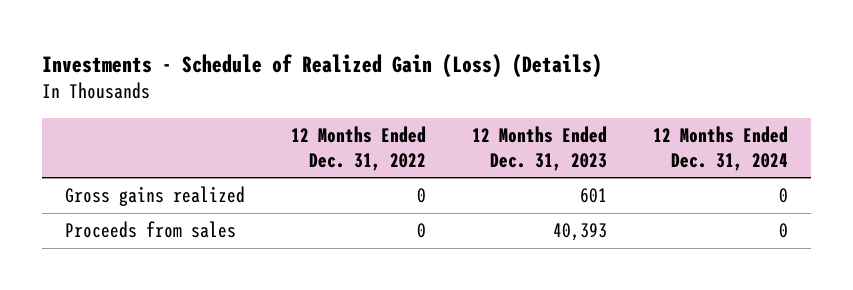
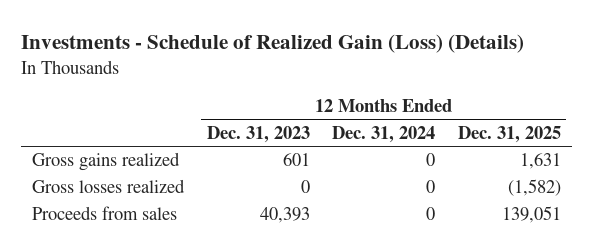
- | 12 Months Ended Dec. 31, 2022 | 12 Months Ended Dec. 31, 2023 | 12 Months Ended Dec. 31, 2024
+ | 12 Months Ended Dec. 31, 2023 | 12 Months Ended Dec. 31, 2024 | 12 Months Ended Dec. 31, 2025
+ Gross losses realized | 0 | 0 | (1,582)

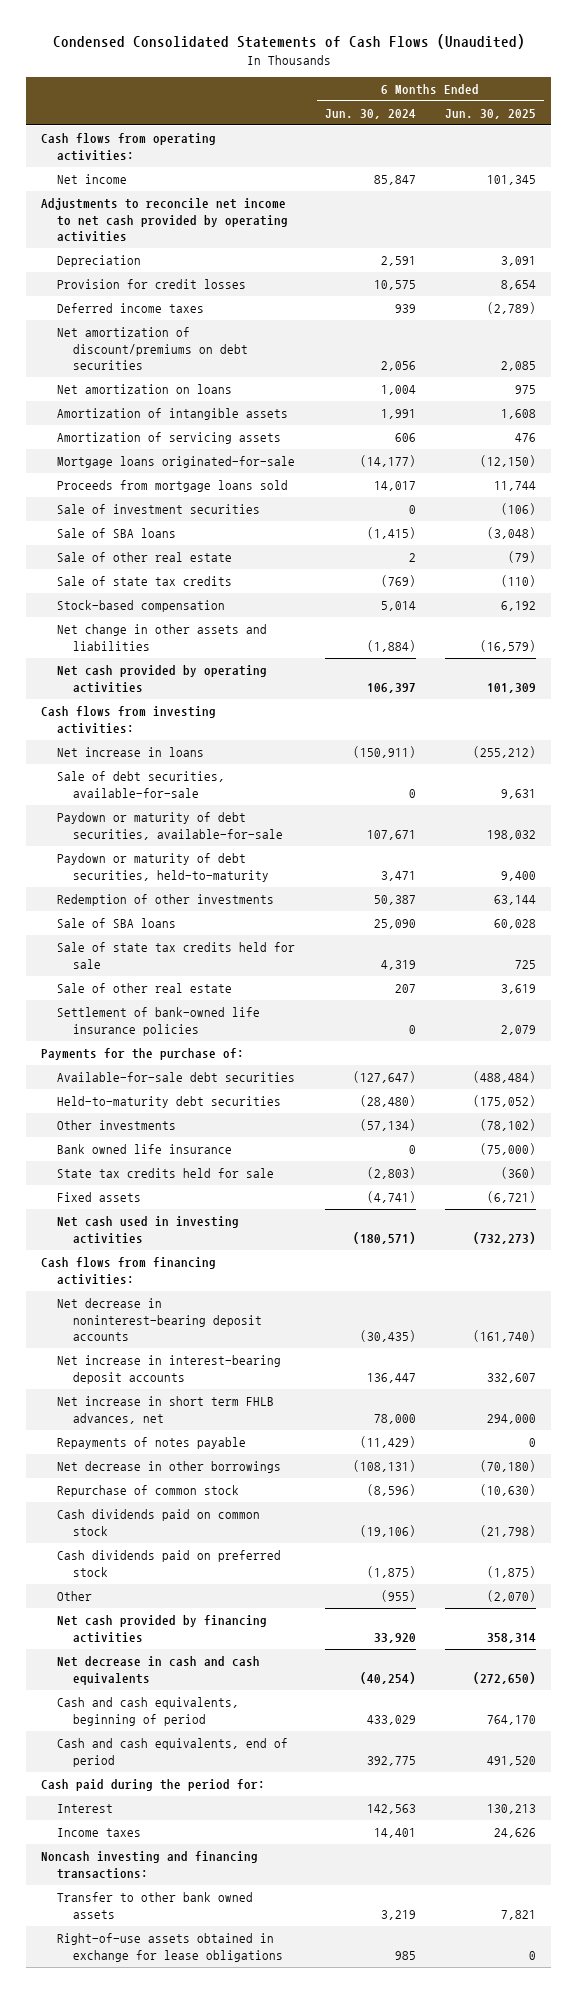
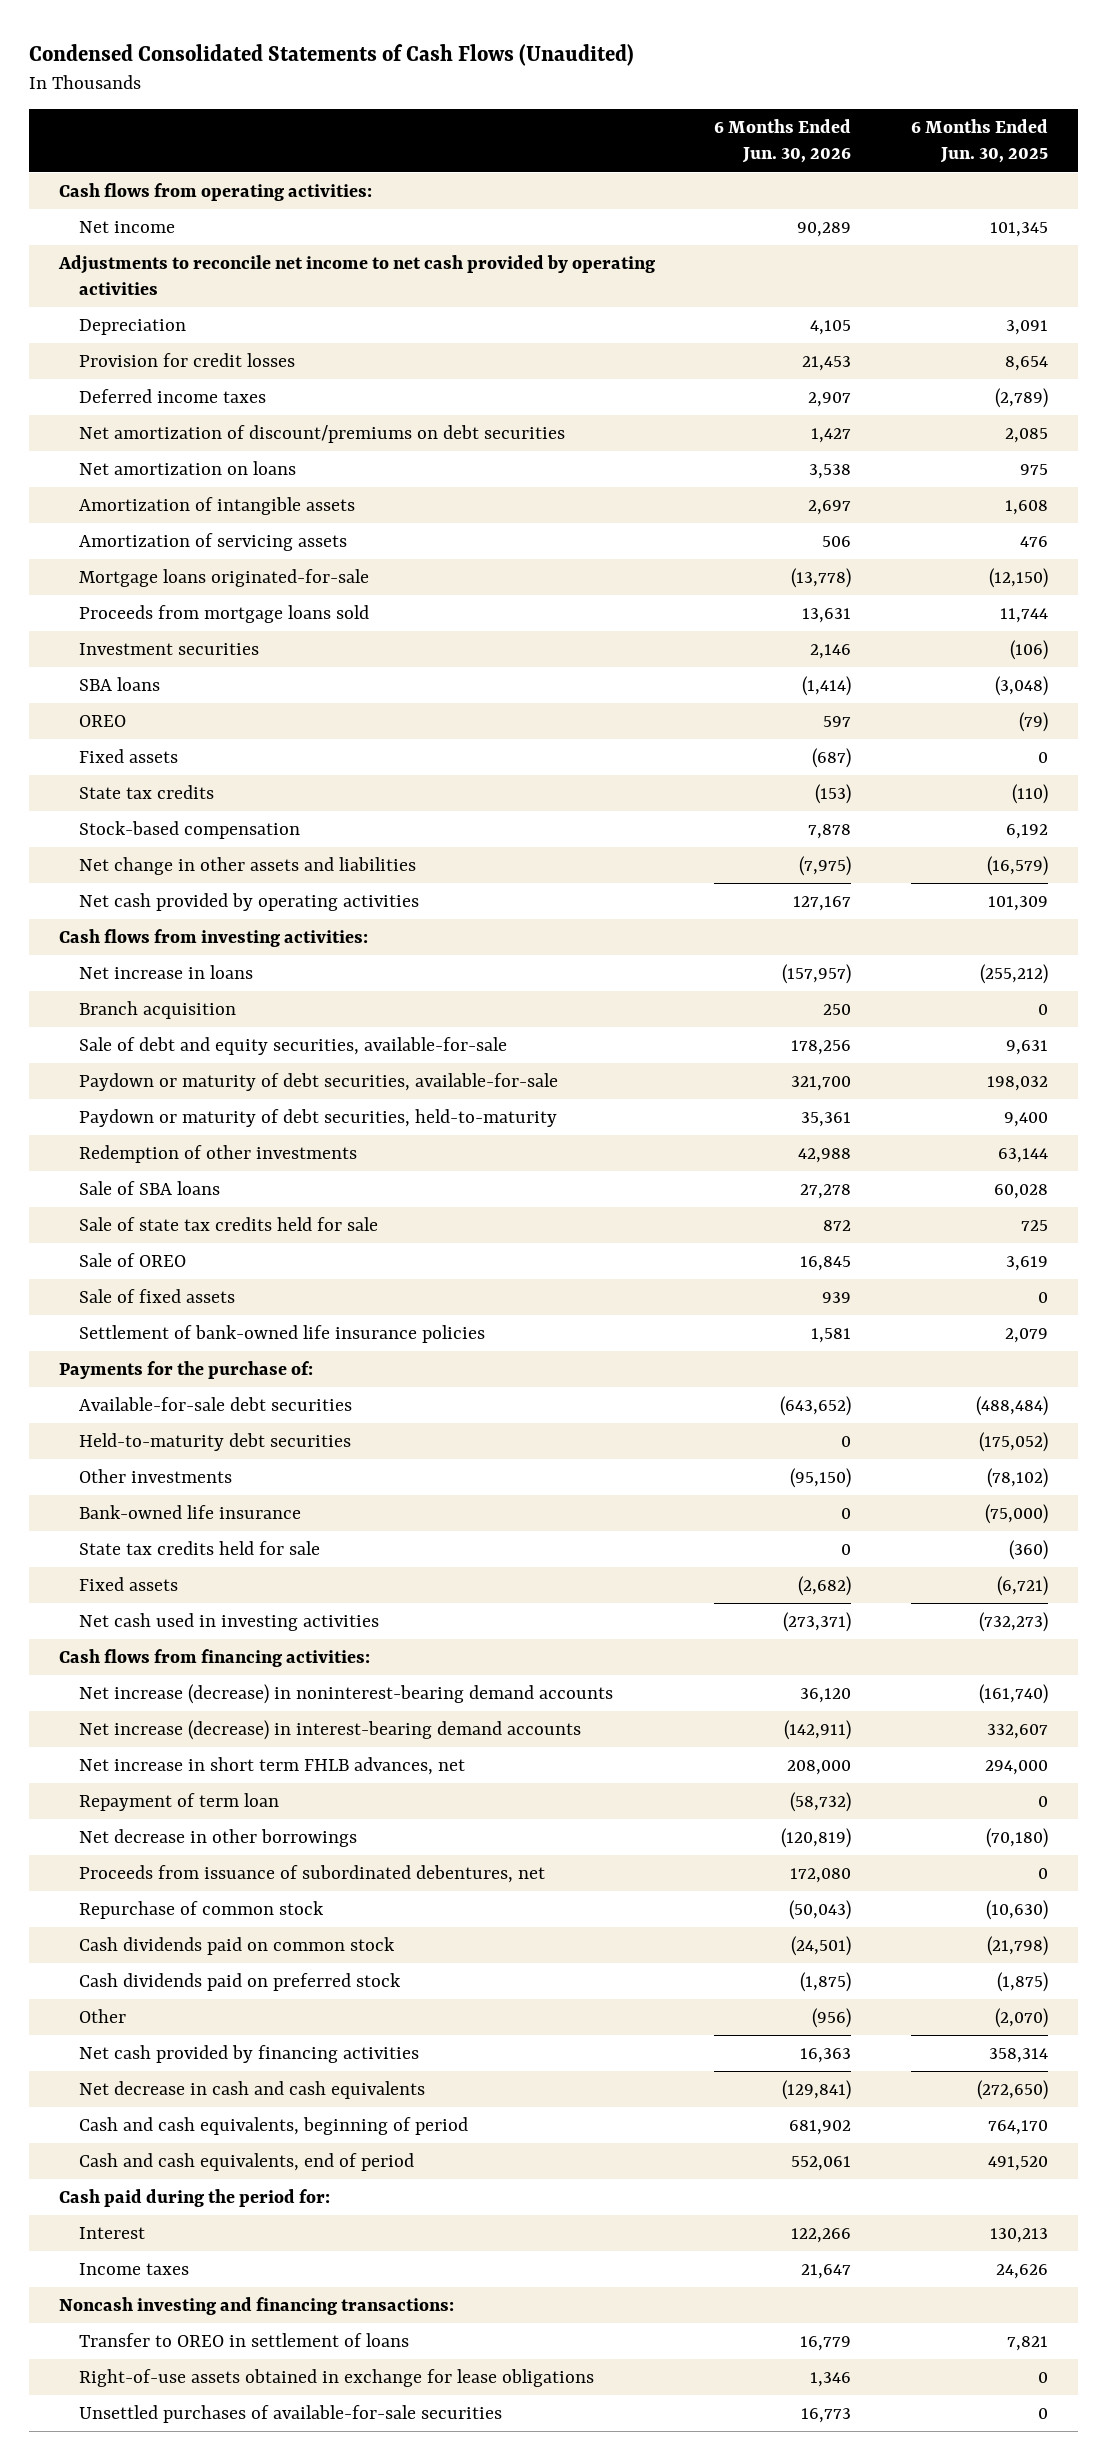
- | 6 Months Ended Jun. 30, 2024 | 6 Months Ended Jun. 30, 2025
+ | 6 Months Ended Jun. 30, 2026 | 6 Months Ended Jun. 30, 2025
- Sale of investment securities | 0 | (106)
- Sale of SBA loans | (1,415) | (3,048)
- Sale of other real estate | 2 | (79)
- Sale of state tax credits | (769) | (110)
+ Investment securities | 2,146 | (106)
+ SBA loans | (1,414) | (3,048)
+ OREO | 597 | (79)
+ Fixed assets | (687) | 0
+ State tax credits | (153) | (110)
- Sale of debt securities, available-for-sale | 0 | 9,631
+ Branch acquisition | 250 | 0
+ Sale of debt and equity securities, available-for-sale | 178,256 | 9,631
- Sale of other real estate | 207 | 3,619
+ Sale of OREO | 16,845 | 3,619
+ Sale of fixed assets | 939 | 0
- Bank owned life insurance | 0 | (75,000)
+ Bank-owned life insurance | 0 | (75,000)
- Net decrease in noninterest-bearing deposit accounts | (30,435) | (161,740)
- Net increase in interest-bearing deposit accounts | 136,447 | 332,607
+ Net increase (decrease) in noninterest-bearing demand accounts | 36,120 | (161,740)
+ Net increase (decrease) in interest-bearing demand accounts | (142,911) | 332,607
- Repayments of notes payable | (11,429) | 0
+ Repayment of term loan | (58,732) | 0
+ Proceeds from issuance of subordinated debentures, net | 172,080 | 0
- Transfer to other bank owned assets | 3,219 | 7,821
+ Transfer to OREO in settlement of loans | 16,779 | 7,821
+ Unsettled purchases of available-for-sale securities | 16,773 | 0

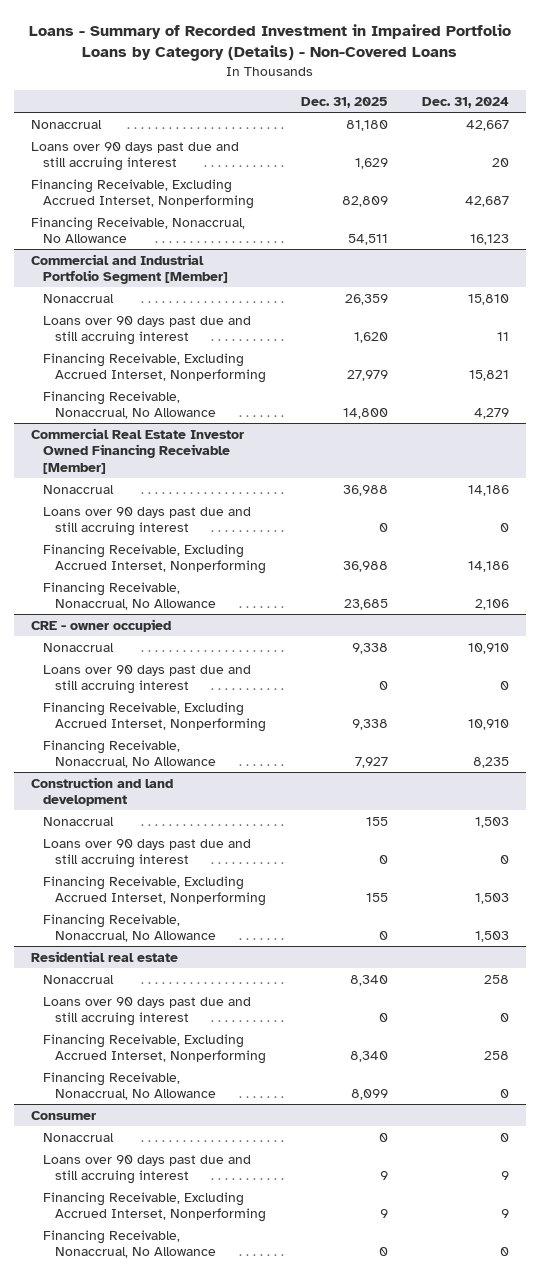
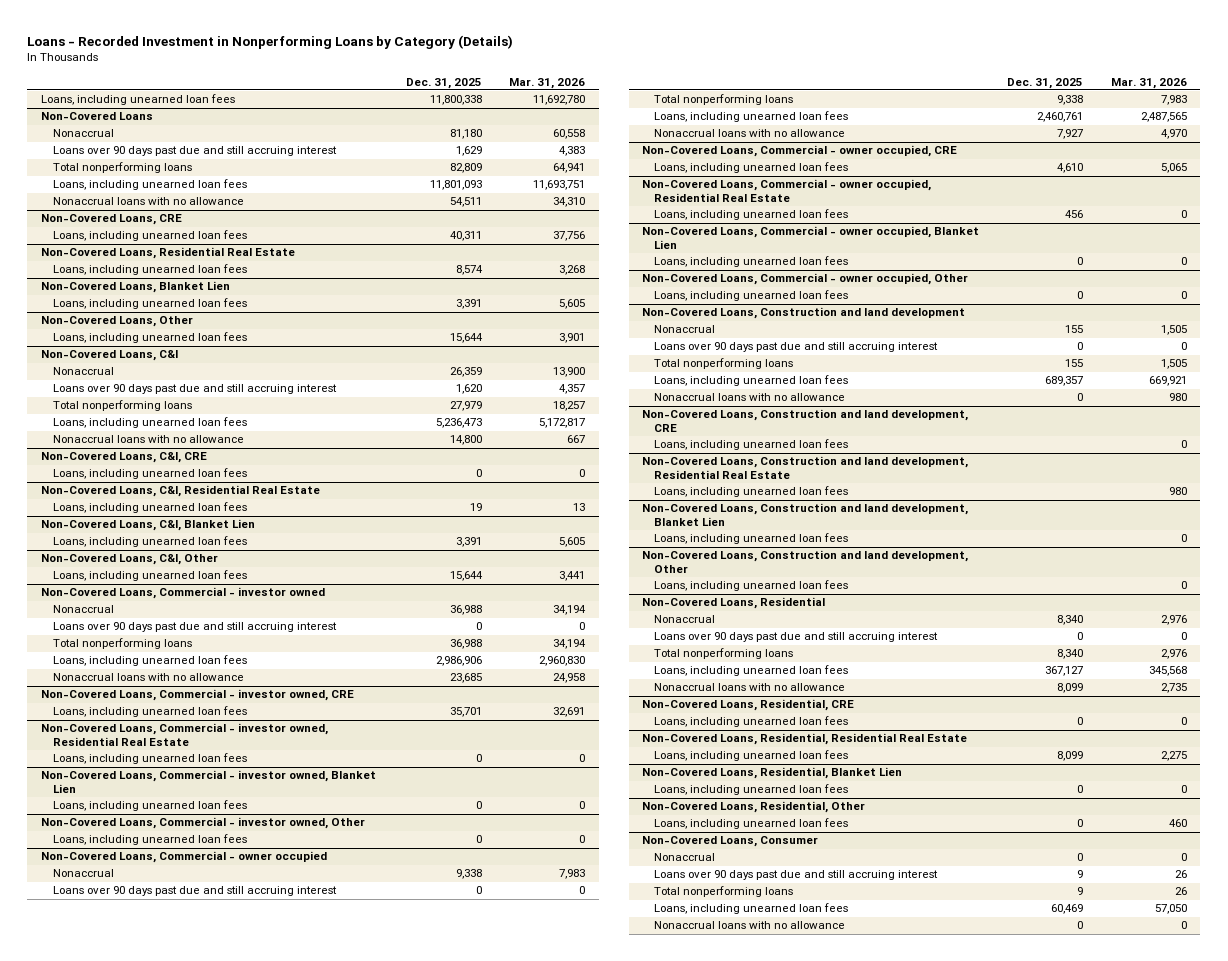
- Loans - Summary of Recorded Investment in Impaired Portfolio Loans by Category (Details) - Non-Covered Loans
+ Loans - Recorded Investment in Nonperforming Loans by Category (Details)
- | Dec. 31, 2025 | Dec. 31, 2024
+ | Dec. 31, 2025 | Mar. 31, 2026
+ Loans, including unearned loan fees | 11,800,338 | 11,692,780
+ Non-Covered Loans
- Financing Receivable, Excluding Accrued Interset, Nonperforming | 82,809 | 42,687
- Financing Receivable, Nonaccrual, No Allowance | 54,511 | 16,123
- Commercial and Industrial Portfolio Segment [Member]
+ Total nonperforming loans | 82,809 | 64,941
+ Loans, including unearned loan fees | 11,801,093 | 11,693,751
+ Nonaccrual loans with no allowance | 54,511 | 34,310
+ Non-Covered Loans, CRE
+ Loans, including unearned loan fees | 40,311 | 37,756
+ Non-Covered Loans, Residential Real Estate
+ Loans, including unearned loan fees | 8,574 | 3,268
+ Non-Covered Loans, Blanket Lien
+ Loans, including unearned loan fees | 3,391 | 5,605
+ Non-Covered Loans, Other
+ Loans, including unearned loan fees | 15,644 | 3,901
+ Non-Covered Loans, C&I
- Financing Receivable, Excluding Accrued Interset, Nonperforming | 27,979 | 15,821
- Financing Receivable, Nonaccrual, No Allowance | 14,800 | 4,279
- Commercial Real Estate Investor Owned Financing Receivable [Member]
+ Total nonperforming loans | 27,979 | 18,257
+ Loans, including unearned loan fees | 5,236,473 | 5,172,817
+ Nonaccrual loans with no allowance | 14,800 | 667
+ Non-Covered Loans, C&I, CRE
+ Loans, including unearned loan fees | 0 | 0
+ Non-Covered Loans, C&I, Residential Real Estate
+ Loans, including unearned loan fees | 19 | 13
+ Non-Covered Loans, C&I, Blanket Lien
+ Loans, including unearned loan fees | 3,391 | 5,605
+ Non-Covered Loans, C&I, Other
+ Loans, including unearned loan fees | 15,644 | 3,441
+ Non-Covered Loans, Commercial - investor owned
- Financing Receivable, Excluding Accrued Interset, Nonperforming | 36,988 | 14,186
- Financing Receivable, Nonaccrual, No Allowance | 23,685 | 2,106
- CRE - owner occupied
+ Total nonperforming loans | 36,988 | 34,194
+ Loans, including unearned loan fees | 2,986,906 | 2,960,830
+ Nonaccrual loans with no allowance | 23,685 | 24,958
+ Non-Covered Loans, Commercial - investor owned, CRE
+ Loans, including unearned loan fees | 35,701 | 32,691
+ Non-Covered Loans, Commercial - investor owned, Residential Real Estate
+ Loans, including unearned loan fees | 0 | 0
+ Non-Covered Loans, Commercial - investor owned, Blanket Lien
+ Loans, including unearned loan fees | 0 | 0
+ Non-Covered Loans, Commercial - investor owned, Other
+ Loans, including unearned loan fees | 0 | 0
+ Non-Covered Loans, Commercial - owner occupied
- Financing Receivable, Excluding Accrued Interset, Nonperforming | 9,338 | 10,910
- Financing Receivable, Nonaccrual, No Allowance | 7,927 | 8,235
- Construction and land development
+ Total nonperforming loans | 9,338 | 7,983
+ Loans, including unearned loan fees | 2,460,761 | 2,487,565
+ Nonaccrual loans with no allowance | 7,927 | 4,970
+ Non-Covered Loans, Commercial - owner occupied, CRE
+ Loans, including unearned loan fees | 4,610 | 5,065
+ Non-Covered Loans, Commercial - owner occupied, Residential Real Estate
+ Loans, including unearned loan fees | 456 | 0
+ Non-Covered Loans, Commercial - owner occupied, Blanket Lien
+ Loans, including unearned loan fees | 0 | 0
+ Non-Covered Loans, Commercial - owner occupied, Other
+ Loans, including unearned loan fees | 0 | 0
+ Non-Covered Loans, Construction and land development
- Financing Receivable, Excluding Accrued Interset, Nonperforming | 155 | 1,503
- Financing Receivable, Nonaccrual, No Allowance | 0 | 1,503
- Residential real estate
+ Total nonperforming loans | 155 | 1,505
+ Loans, including unearned loan fees | 689,357 | 669,921
+ Nonaccrual loans with no allowance | 0 | 980
+ Non-Covered Loans, Construction and land development, CRE
+ Loans, including unearned loan fees | | 0
+ Non-Covered Loans, Construction and land development, Residential Real Estate
+ Loans, including unearned loan fees | | 980
+ Non-Covered Loans, Construction and land development, Blanket Lien
+ Loans, including unearned loan fees | | 0
+ Non-Covered Loans, Construction and land development, Other
+ Loans, including unearned loan fees | | 0
+ Non-Covered Loans, Residential
- Financing Receivable, Excluding Accrued Interset, Nonperforming | 8,340 | 258
- Financing Receivable, Nonaccrual, No Allowance | 8,099 | 0
- Consumer
+ Total nonperforming loans | 8,340 | 2,976
+ Loans, including unearned loan fees | 367,127 | 345,568
+ Nonaccrual loans with no allowance | 8,099 | 2,735
+ Non-Covered Loans, Residential, CRE
+ Loans, including unearned loan fees | 0 | 0
+ Non-Covered Loans, Residential, Residential Real Estate
+ Loans, including unearned loan fees | 8,099 | 2,275
+ Non-Covered Loans, Residential, Blanket Lien
+ Loans, including unearned loan fees | 0 | 0
+ Non-Covered Loans, Residential, Other
+ Loans, including unearned loan fees | 0 | 460
+ Non-Covered Loans, Consumer
- Financing Receivable, Excluding Accrued Interset, Nonperforming | 9 | 9
- Financing Receivable, Nonaccrual, No Allowance | 0 | 0
+ Total nonperforming loans | 9 | 26
+ Loans, including unearned loan fees | 60,469 | 57,050
+ Nonaccrual loans with no allowance | 0 | 0

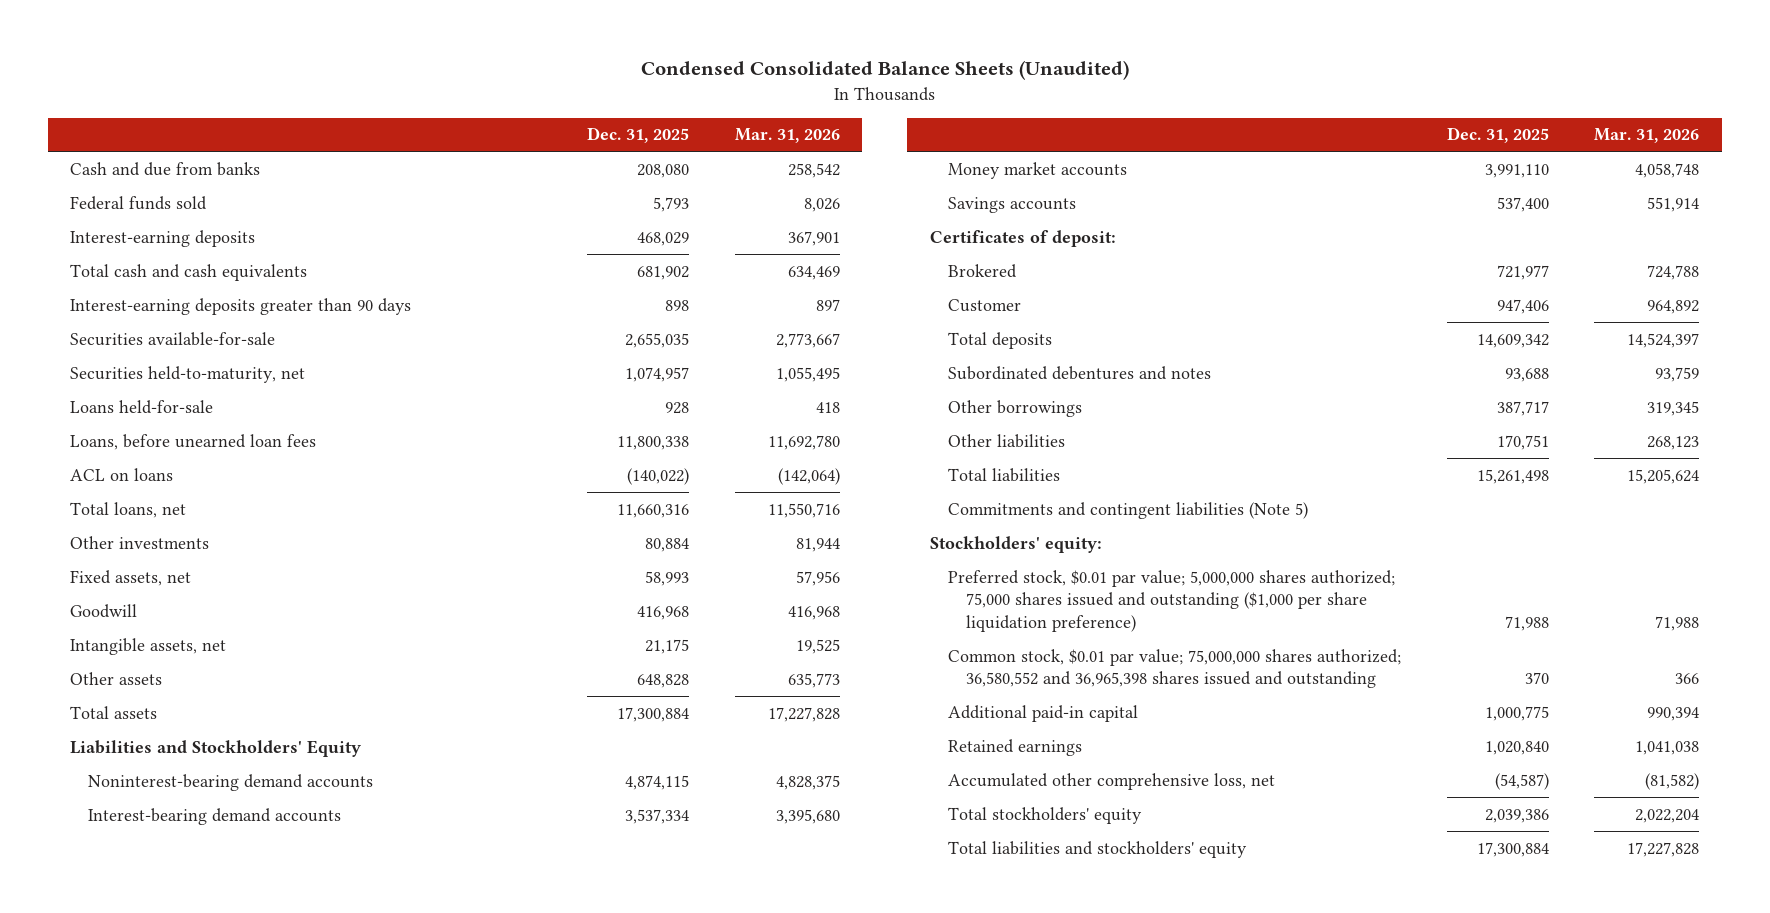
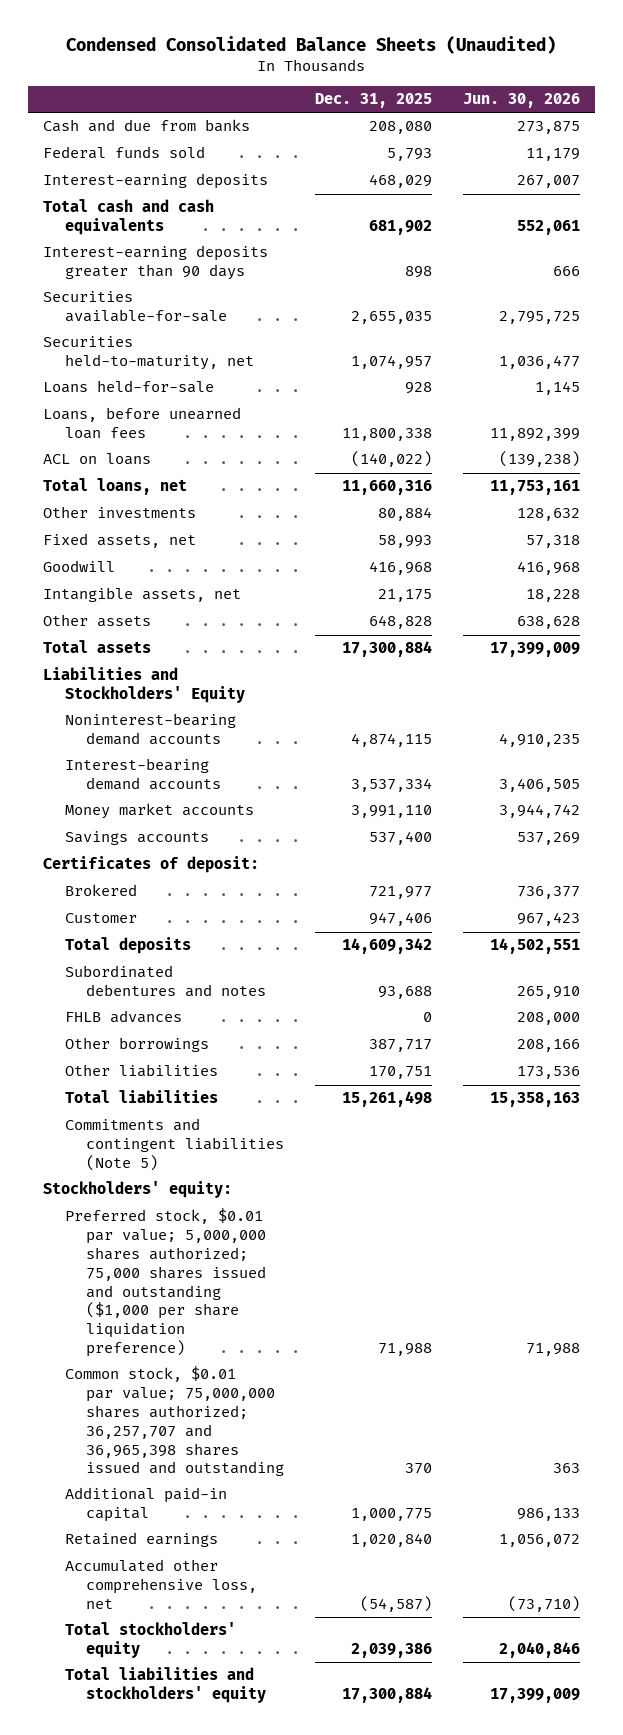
- | Dec. 31, 2025 | Mar. 31, 2026
+ | Dec. 31, 2025 | Jun. 30, 2026
+ FHLB advances | 0 | 208,000
- Common stock, $0.01 par value; 75,000,000 shares authorized; 36,580,552 and 36,965,398 shares issued and outstanding | 370 | 366
+ Common stock, $0.01 par value; 75,000,000 shares authorized; 36,257,707 and 36,965,398 shares issued and outstanding | 370 | 363

